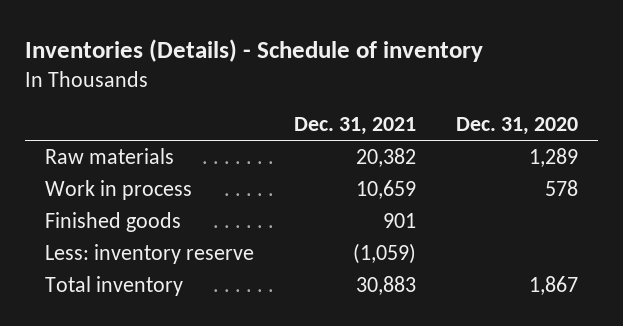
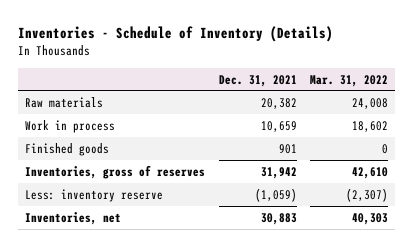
- Inventories (Details) - Schedule of inventory
+ Inventories - Schedule of Inventory (Details)
- | Dec. 31, 2021 | Dec. 31, 2020
+ | Dec. 31, 2021 | Mar. 31, 2022
+ Inventories, gross of reserves | 31,942 | 42,610
- Total inventory | 30,883 | 1,867
+ Inventories, net | 30,883 | 40,303

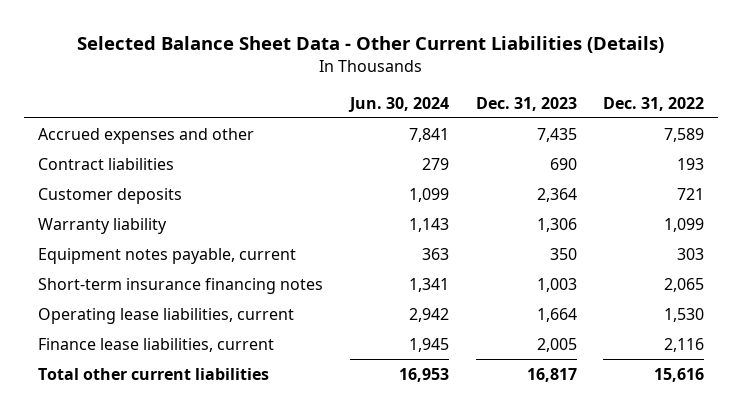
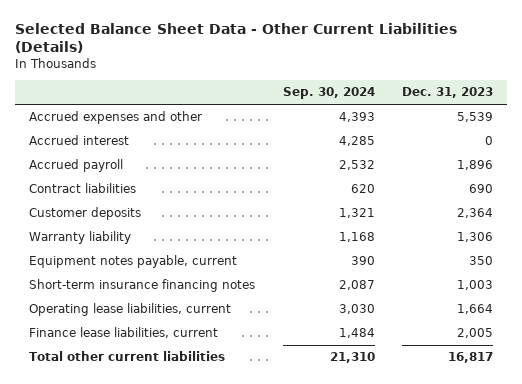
- | Jun. 30, 2024 | Dec. 31, 2023 | Dec. 31, 2022
+ | Sep. 30, 2024 | Dec. 31, 2023
- Accrued expenses and other | 7,841 | 7,435 | 7,589
+ Accrued expenses and other | 4,393 | 5,539
+ Accrued interest | 4,285 | 0
+ Accrued payroll | 2,532 | 1,896

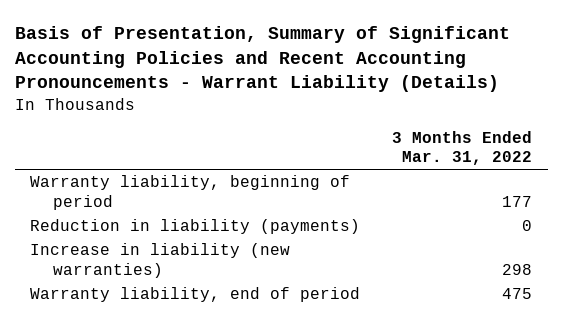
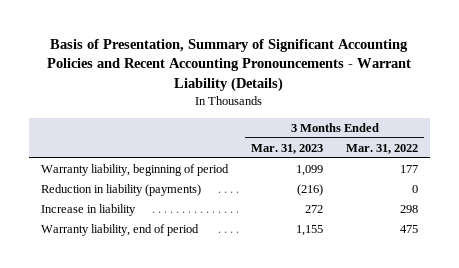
- | 3 Months Ended Mar. 31, 2022
+ | 3 Months Ended Mar. 31, 2023 | 3 Months Ended Mar. 31, 2022
- Increase in liability (new warranties) | 298
+ Increase in liability | 272 | 298

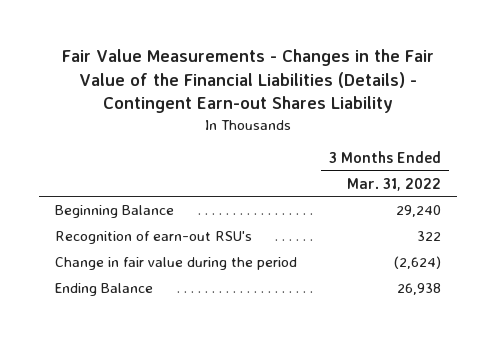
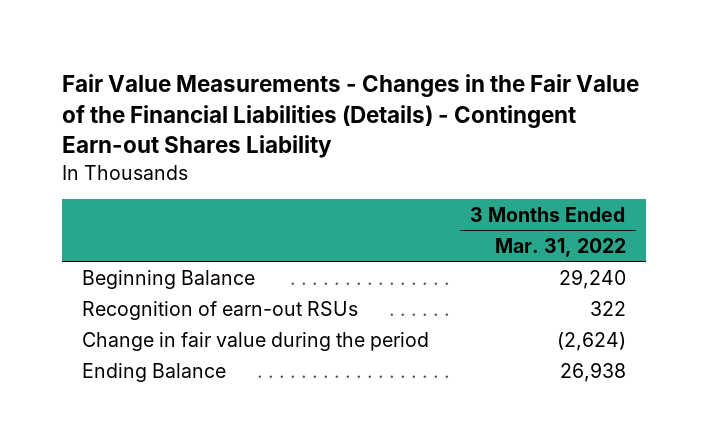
- Recognition of earn-out RSU's | 322
+ Recognition of earn-out RSUs | 322

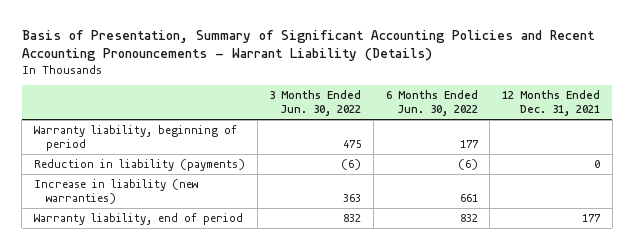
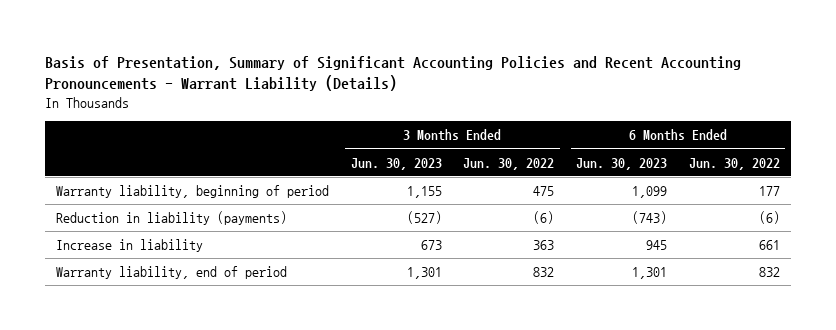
- | 3 Months Ended Jun. 30, 2022 | 6 Months Ended Jun. 30, 2022 | 12 Months Ended Dec. 31, 2021
+ | 3 Months Ended Jun. 30, 2023 | 3 Months Ended Jun. 30, 2022 | 6 Months Ended Jun. 30, 2023 | 6 Months Ended Jun. 30, 2022
- Increase in liability (new warranties) | 363 | 661 |
+ Increase in liability | 673 | 363 | 945 | 661

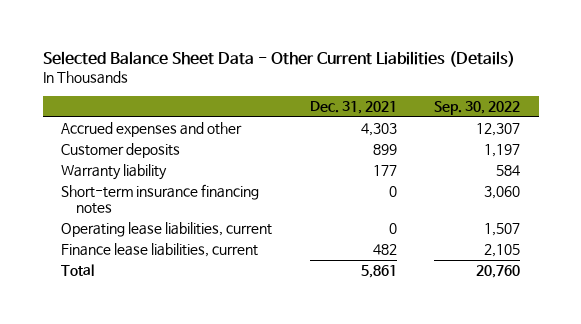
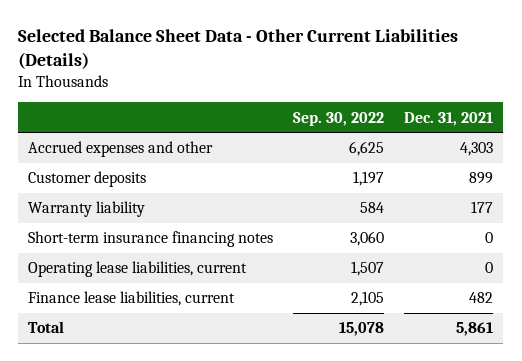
- | Dec. 31, 2021 | Sep. 30, 2022
+ | Sep. 30, 2022 | Dec. 31, 2021
- Accrued expenses and other | 4,303 | 12,307
+ Accrued expenses and other | 6,625 | 4,303
- Total | 5,861 | 20,760
+ Total | 15,078 | 5,861

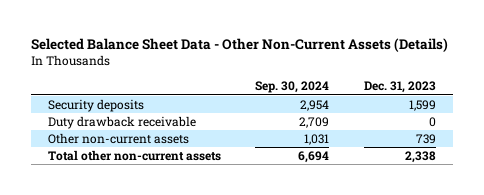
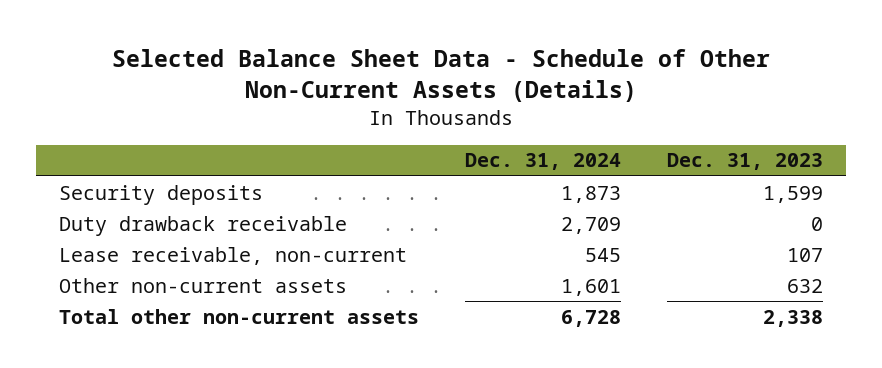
- Selected Balance Sheet Data - Other Non-Current Assets (Details)
+ Selected Balance Sheet Data - Schedule of Other Non-Current Assets (Details)
- | Sep. 30, 2024 | Dec. 31, 2023
+ | Dec. 31, 2024 | Dec. 31, 2023
- Other non-current assets | 1,031 | 739
+ Lease receivable, non-current | 545 | 107
+ Other non-current assets | 1,601 | 632

